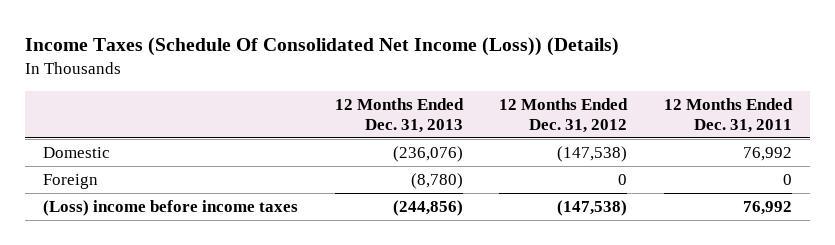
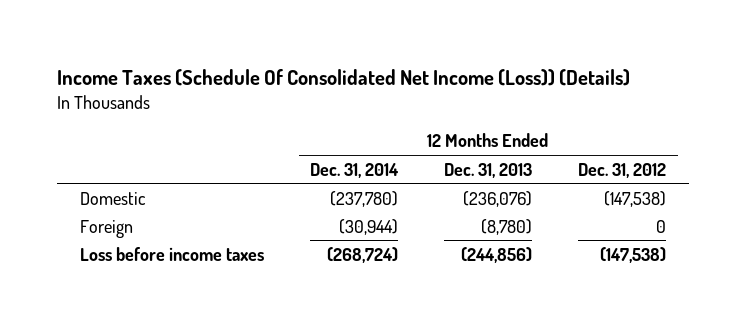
- | 12 Months Ended Dec. 31, 2013 | 12 Months Ended Dec. 31, 2012 | 12 Months Ended Dec. 31, 2011
+ | 12 Months Ended Dec. 31, 2014 | 12 Months Ended Dec. 31, 2013 | 12 Months Ended Dec. 31, 2012
- (Loss) income before income taxes | (244,856) | (147,538) | 76,992
+ Loss before income taxes | (268,724) | (244,856) | (147,538)

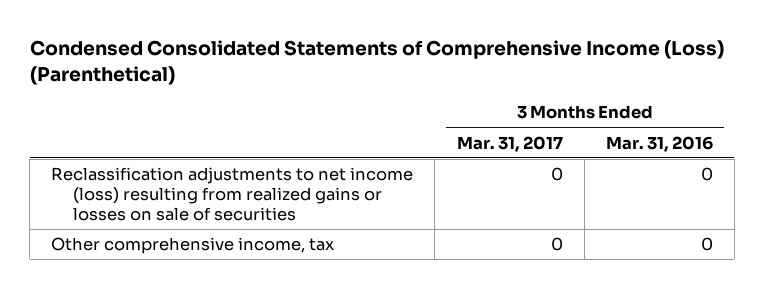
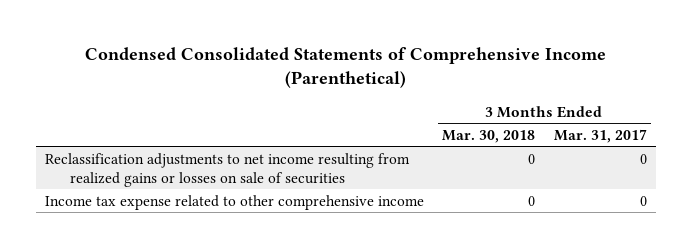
- Condensed Consolidated Statements of Comprehensive Income (Loss) (Parenthetical)
+ Condensed Consolidated Statements of Comprehensive Income (Parenthetical)
- | 3 Months Ended Mar. 31, 2017 | 3 Months Ended Mar. 31, 2016
+ | 3 Months Ended Mar. 30, 2018 | 3 Months Ended Mar. 31, 2017
- Reclassification adjustments to net income (loss) resulting from realized gains or losses on sale of securities | 0 | 0
- Other comprehensive income, tax | 0 | 0
+ Reclassification adjustments to net income resulting from realized gains or losses on sale of securities | 0 | 0
+ Income tax expense related to other comprehensive income | 0 | 0

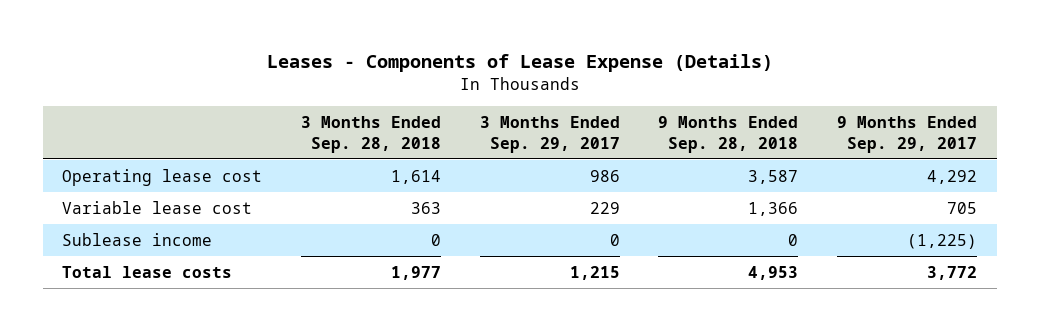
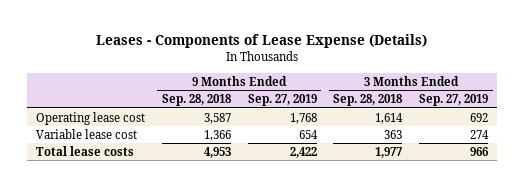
- | 3 Months Ended Sep. 28, 2018 | 3 Months Ended Sep. 29, 2017 | 9 Months Ended Sep. 28, 2018 | 9 Months Ended Sep. 29, 2017
+ | 9 Months Ended Sep. 28, 2018 | 9 Months Ended Sep. 27, 2019 | 3 Months Ended Sep. 28, 2018 | 3 Months Ended Sep. 27, 2019
- Sublease income | 0 | 0 | 0 | (1,225)

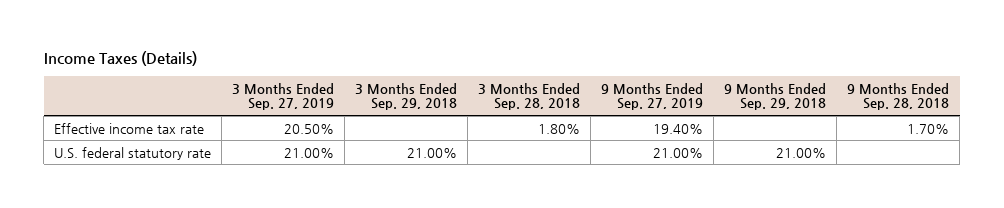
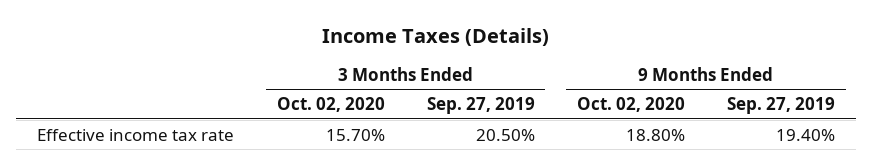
- | 3 Months Ended Sep. 27, 2019 | 3 Months Ended Sep. 29, 2018 | 3 Months Ended Sep. 28, 2018 | 9 Months Ended Sep. 27, 2019 | 9 Months Ended Sep. 29, 2018 | 9 Months Ended Sep. 28, 2018
+ | 3 Months Ended Oct. 02, 2020 | 3 Months Ended Sep. 27, 2019 | 9 Months Ended Oct. 02, 2020 | 9 Months Ended Sep. 27, 2019
- U.S. federal statutory rate | 21.00% | 21.00% | | 21.00% | 21.00% |

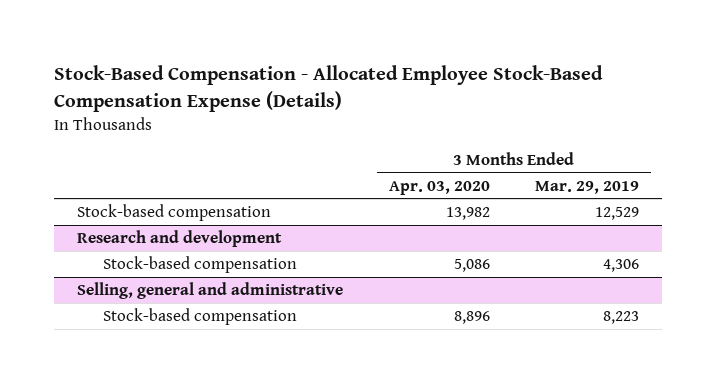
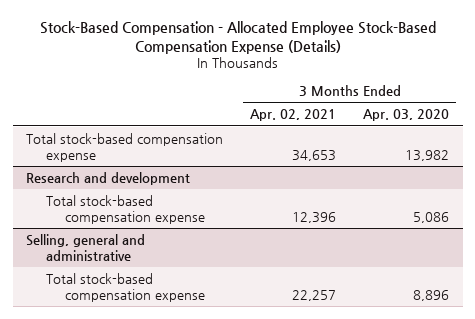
- | 3 Months Ended Apr. 03, 2020 | 3 Months Ended Mar. 29, 2019
+ | 3 Months Ended Apr. 02, 2021 | 3 Months Ended Apr. 03, 2020
- Stock-based compensation | 13,982 | 12,529
+ Total stock-based compensation expense | 34,653 | 13,982
@ Research and development
- Stock-based compensation | 5,086 | 4,306
+ Total stock-based compensation expense | 12,396 | 5,086
@ Selling, general and administrative
- Stock-based compensation | 8,896 | 8,223
+ Total stock-based compensation expense | 22,257 | 8,896

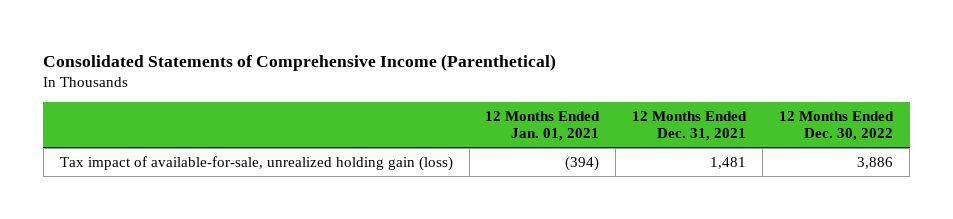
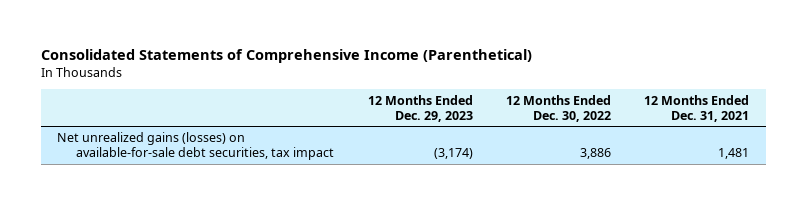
- | 12 Months Ended Jan. 01, 2021 | 12 Months Ended Dec. 31, 2021 | 12 Months Ended Dec. 30, 2022
+ | 12 Months Ended Dec. 29, 2023 | 12 Months Ended Dec. 30, 2022 | 12 Months Ended Dec. 31, 2021
- Tax impact of available-for-sale, unrealized holding gain (loss) | (394) | 1,481 | 3,886
+ Net unrealized gains (losses) on available-for-sale debt securities, tax impact | (3,174) | 3,886 | 1,481

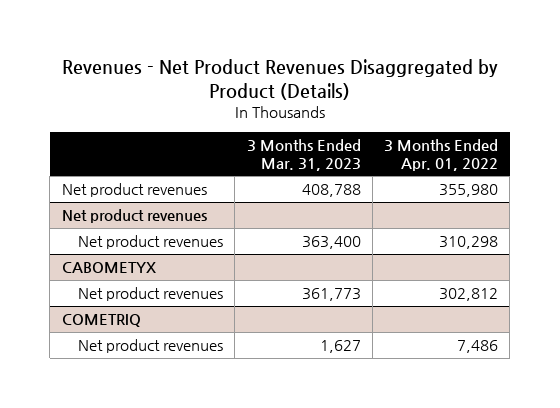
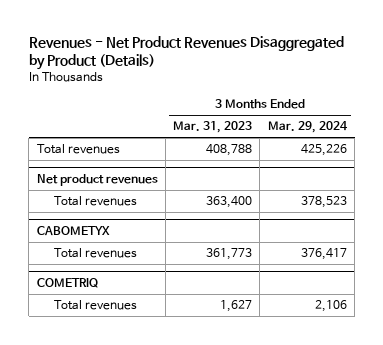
- | 3 Months Ended Mar. 31, 2023 | 3 Months Ended Apr. 01, 2022
+ | 3 Months Ended Mar. 31, 2023 | 3 Months Ended Mar. 29, 2024
- Net product revenues | 408,788 | 355,980
+ Total revenues | 408,788 | 425,226
@ Net product revenues
- Net product revenues | 363,400 | 310,298
+ Total revenues | 363,400 | 378,523
@ CABOMETYX
- Net product revenues | 361,773 | 302,812
+ Total revenues | 361,773 | 376,417
@ COMETRIQ
- Net product revenues | 1,627 | 7,486
+ Total revenues | 1,627 | 2,106

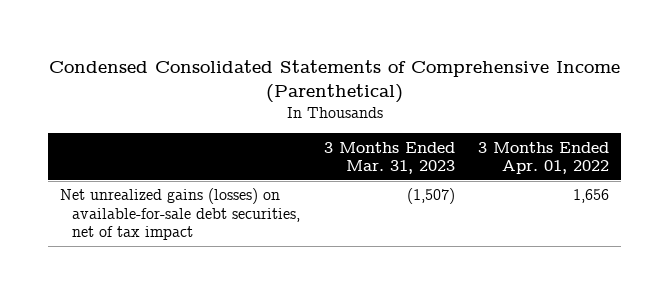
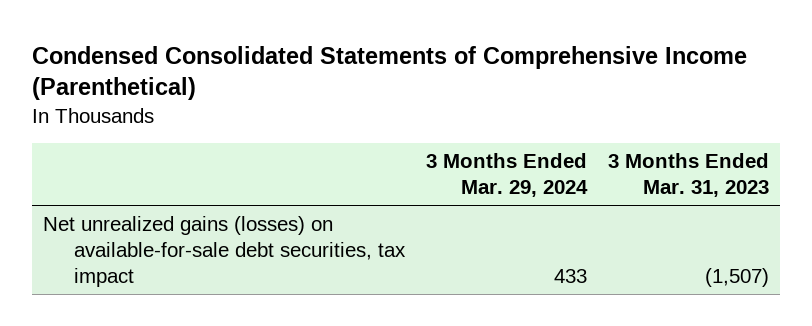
- | 3 Months Ended Mar. 31, 2023 | 3 Months Ended Apr. 01, 2022
+ | 3 Months Ended Mar. 29, 2024 | 3 Months Ended Mar. 31, 2023
- Net unrealized gains (losses) on available-for-sale debt securities, net of tax impact | (1,507) | 1,656
+ Net unrealized gains (losses) on available-for-sale debt securities, tax impact | 433 | (1,507)

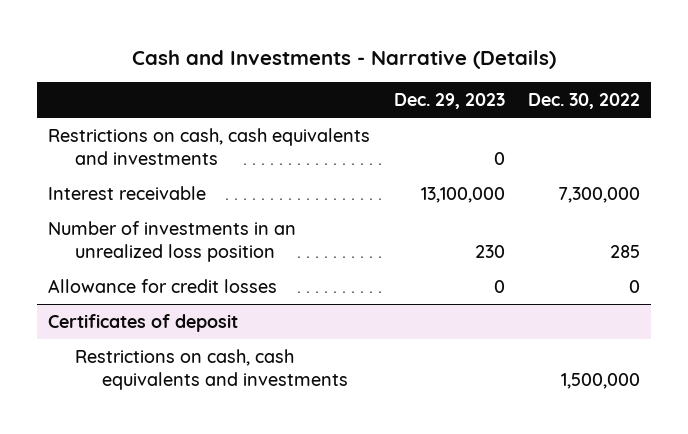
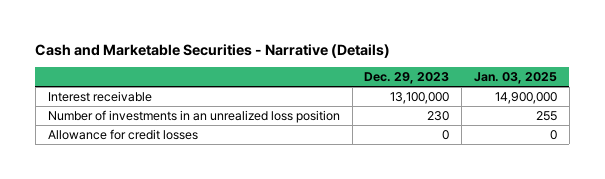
- Cash and Investments - Narrative (Details)
+ Cash and Marketable Securities - Narrative (Details)
- | Dec. 29, 2023 | Dec. 30, 2022
+ | Dec. 29, 2023 | Jan. 03, 2025
- Restrictions on cash, cash equivalents and investments | 0 |
- Certificates of deposit
- Restrictions on cash, cash equivalents and investments | | 1,500,000

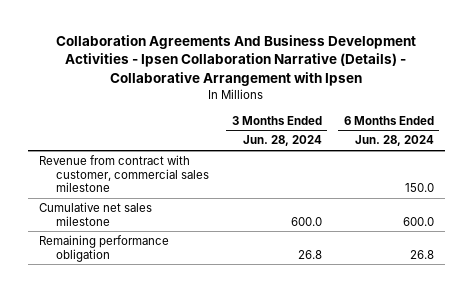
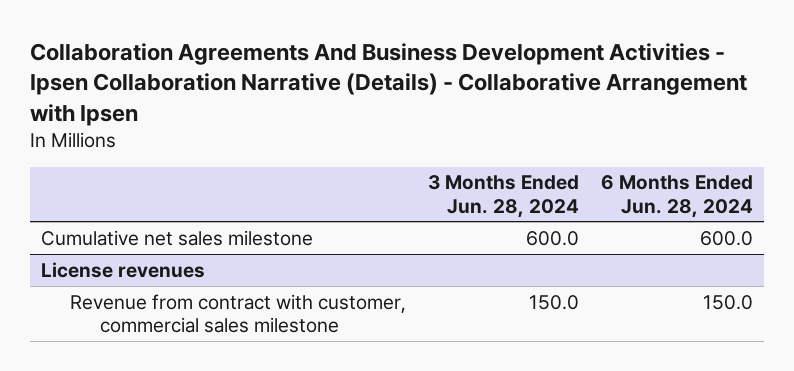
- Revenue from contract with customer, commercial sales milestone | | 150.0
- Remaining performance obligation | 26.8 | 26.8
+ License revenues
+ Revenue from contract with customer, commercial sales milestone | 150.0 | 150.0

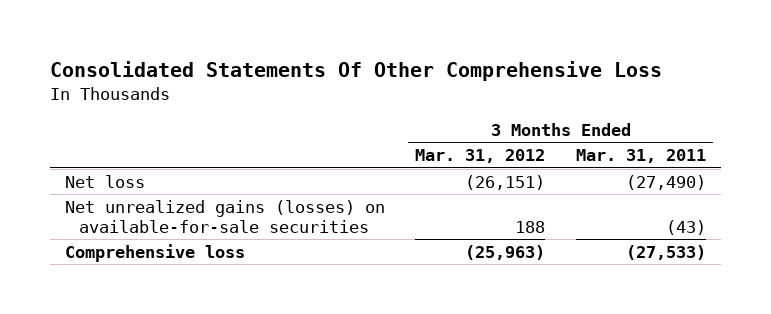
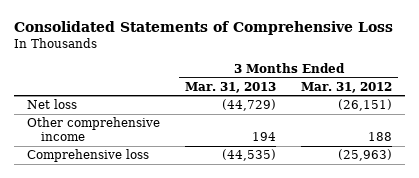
- Consolidated Statements Of Other Comprehensive Loss
+ Consolidated Statements of Comprehensive Loss
- | 3 Months Ended Mar. 31, 2012 | 3 Months Ended Mar. 31, 2011
+ | 3 Months Ended Mar. 31, 2013 | 3 Months Ended Mar. 31, 2012
- Net unrealized gains (losses) on available-for-sale securities | 188 | (43)
+ Other comprehensive income | 194 | 188

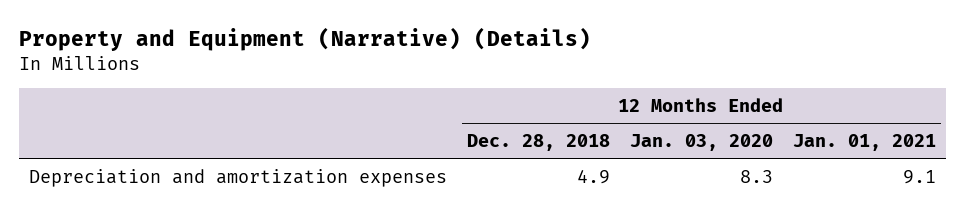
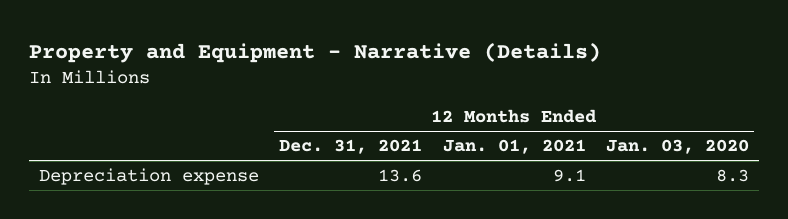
- Property and Equipment (Narrative) (Details)
+ Property and Equipment - Narrative (Details)
- | 12 Months Ended Dec. 28, 2018 | 12 Months Ended Jan. 03, 2020 | 12 Months Ended Jan. 01, 2021
+ | 12 Months Ended Dec. 31, 2021 | 12 Months Ended Jan. 01, 2021 | 12 Months Ended Jan. 03, 2020
- Depreciation and amortization expenses | 4.9 | 8.3 | 9.1
+ Depreciation expense | 13.6 | 9.1 | 8.3

